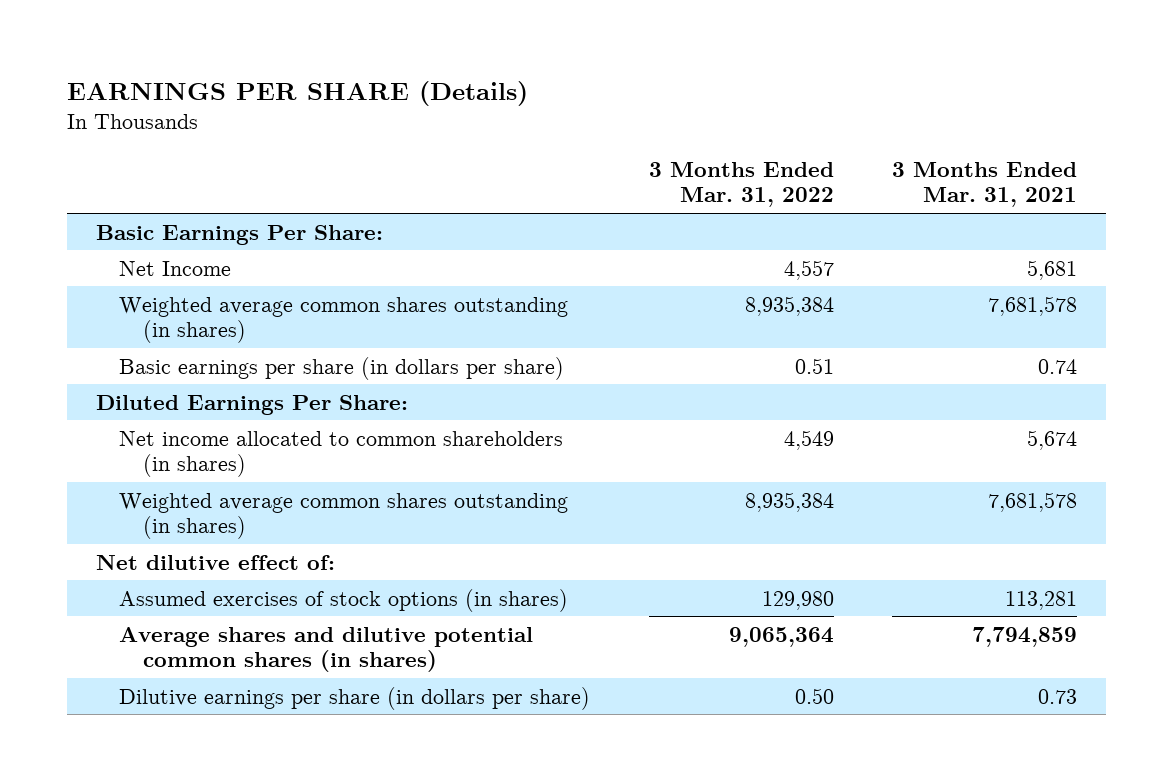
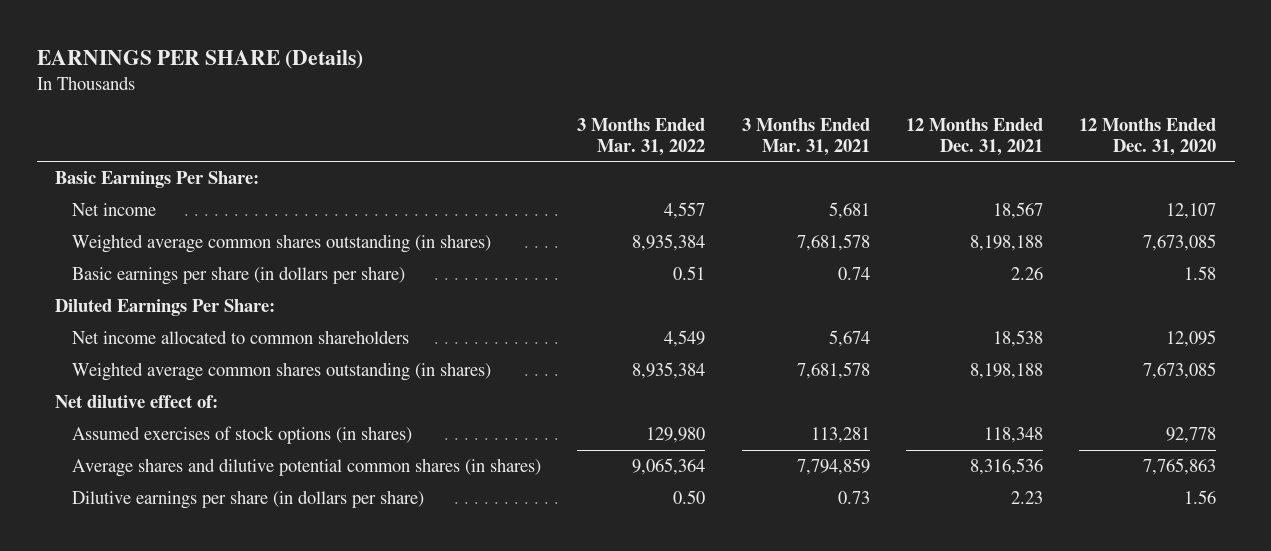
- | 3 Months Ended Mar. 31, 2022 | 3 Months Ended Mar. 31, 2021
+ | 3 Months Ended Mar. 31, 2022 | 3 Months Ended Mar. 31, 2021 | 12 Months Ended Dec. 31, 2021 | 12 Months Ended Dec. 31, 2020
- Net Income | 4,557 | 5,681
+ Net income | 4,557 | 5,681 | 18,567 | 12,107
- Net income allocated to common shareholders (in shares) | 4,549 | 5,674
+ Net income allocated to common shareholders | 4,549 | 5,674 | 18,538 | 12,095

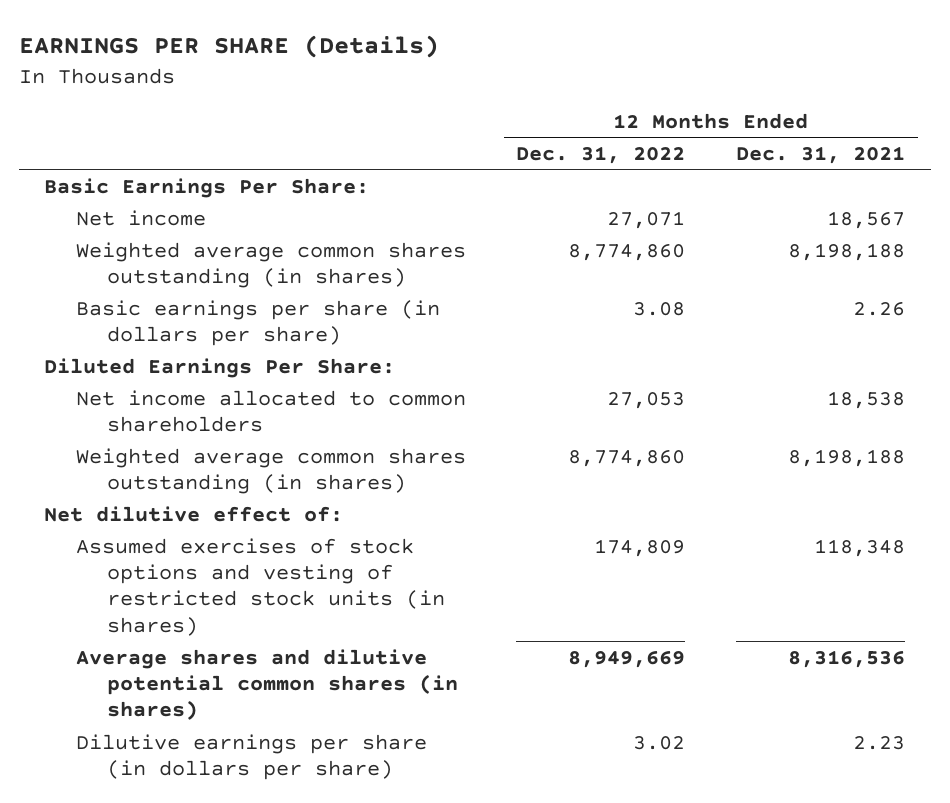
- | 3 Months Ended Mar. 31, 2022 | 3 Months Ended Mar. 31, 2021 | 12 Months Ended Dec. 31, 2021 | 12 Months Ended Dec. 31, 2020
+ | 12 Months Ended Dec. 31, 2022 | 12 Months Ended Dec. 31, 2021
- Assumed exercises of stock options (in shares) | 129,980 | 113,281 | 118,348 | 92,778
+ Assumed exercises of stock options and vesting of restricted stock units (in shares) | 174,809 | 118,348

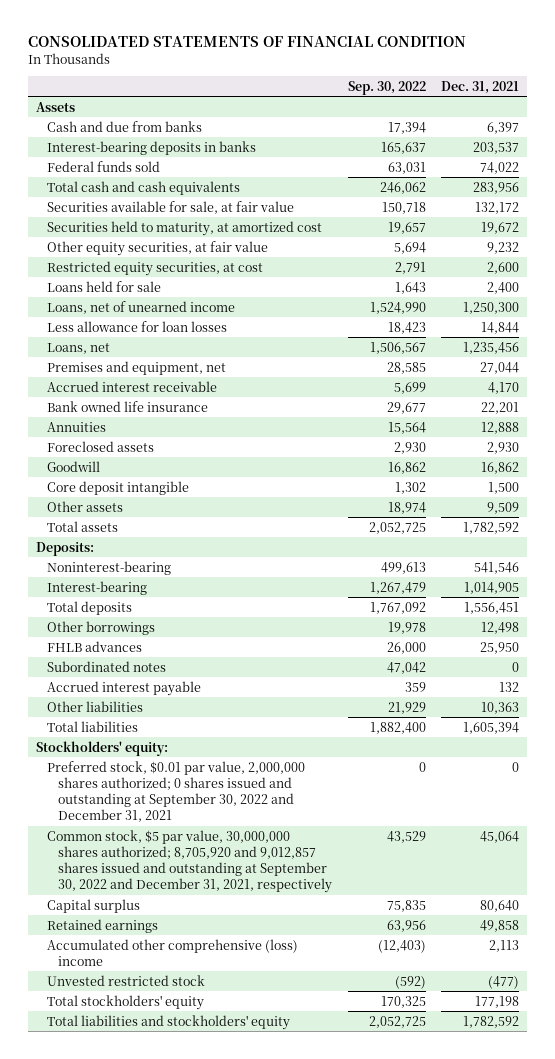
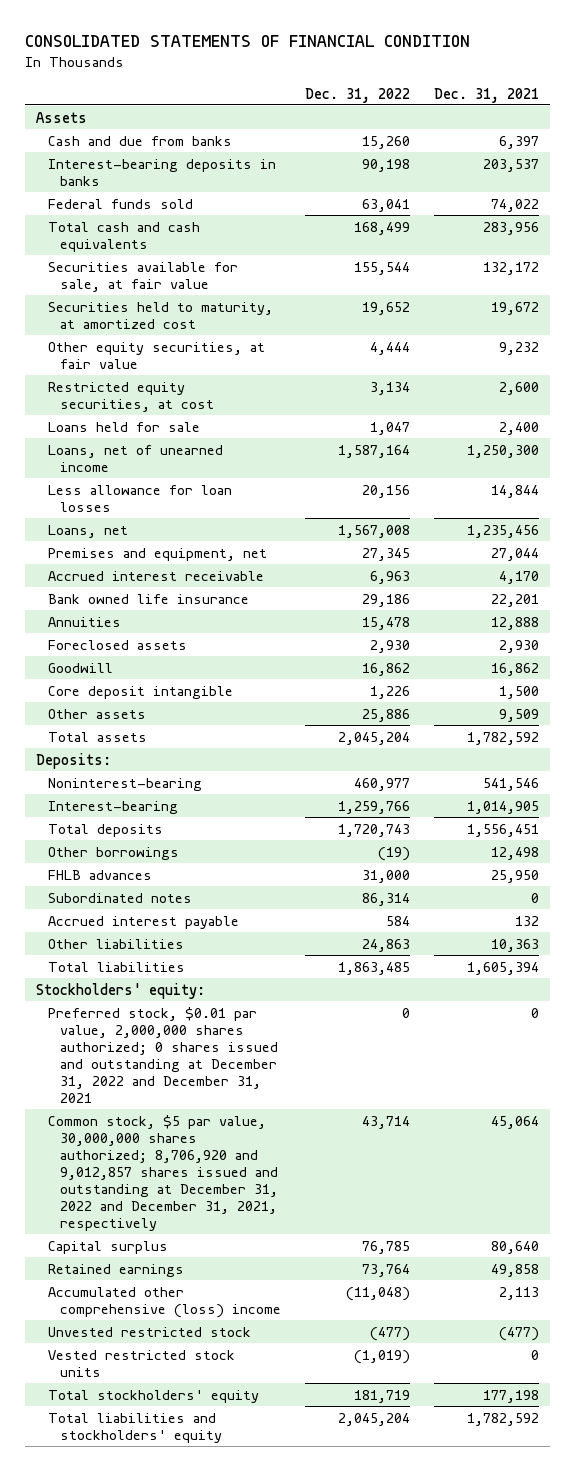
- | Sep. 30, 2022 | Dec. 31, 2021
+ | Dec. 31, 2022 | Dec. 31, 2021
- Preferred stock, $0.01 par value, 2,000,000 shares authorized; 0 shares issued and outstanding at September 30, 2022 and December 31, 2021 | 0 | 0
- Common stock, $5 par value, 30,000,000 shares authorized; 8,705,920 and 9,012,857 shares issued and outstanding at September 30, 2022 and December 31, 2021, respectively | 43,529 | 45,064
+ Preferred stock, $0.01 par value, 2,000,000 shares authorized; 0 shares issued and outstanding at December 31, 2022 and December 31, 2021 | 0 | 0
+ Common stock, $5 par value, 30,000,000 shares authorized; 8,706,920 and 9,012,857 shares issued and outstanding at December 31, 2022 and December 31, 2021, respectively | 43,714 | 45,064
+ Vested restricted stock units | (1,019) | 0

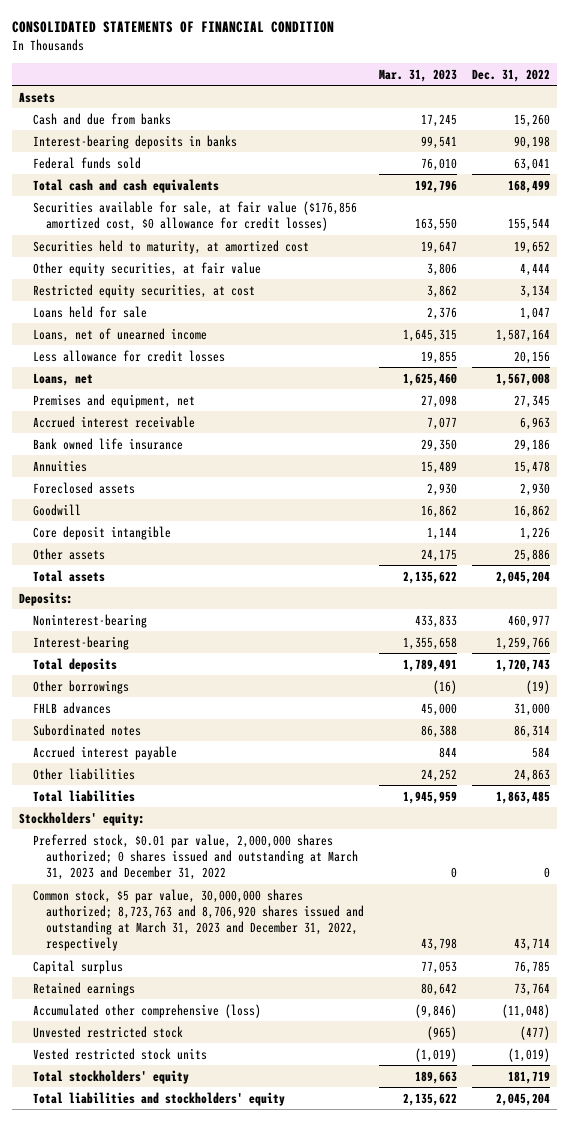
- | Dec. 31, 2022 | Dec. 31, 2021
+ | Mar. 31, 2023 | Dec. 31, 2022
- Securities available for sale, at fair value | 155,544 | 132,172
+ Securities available for sale, at fair value ($176,856 amortized cost, $0 allowance for credit losses) | 163,550 | 155,544
- Less allowance for loan losses | 20,156 | 14,844
+ Less allowance for credit losses | 19,855 | 20,156
- Preferred stock, $0.01 par value, 2,000,000 shares authorized; 0 shares issued and outstanding at December 31, 2022 and December 31, 2021 | 0 | 0
- Common stock, $5 par value, 30,000,000 shares authorized; 8,706,920 and 9,012,857 shares issued and outstanding at December 31, 2022 and December 31, 2021, respectively | 43,714 | 45,064
+ Preferred stock, $0.01 par value, 2,000,000 shares authorized; 0 shares issued and outstanding at March 31, 2023 and December 31, 2022 | 0 | 0
+ Common stock, $5 par value, 30,000,000 shares authorized; 8,723,763 and 8,706,920 shares issued and outstanding at March 31, 2023 and December 31, 2022, respectively | 43,798 | 43,714
- Accumulated other comprehensive (loss) income | (11,048) | 2,113
+ Accumulated other comprehensive (loss) | (9,846) | (11,048)

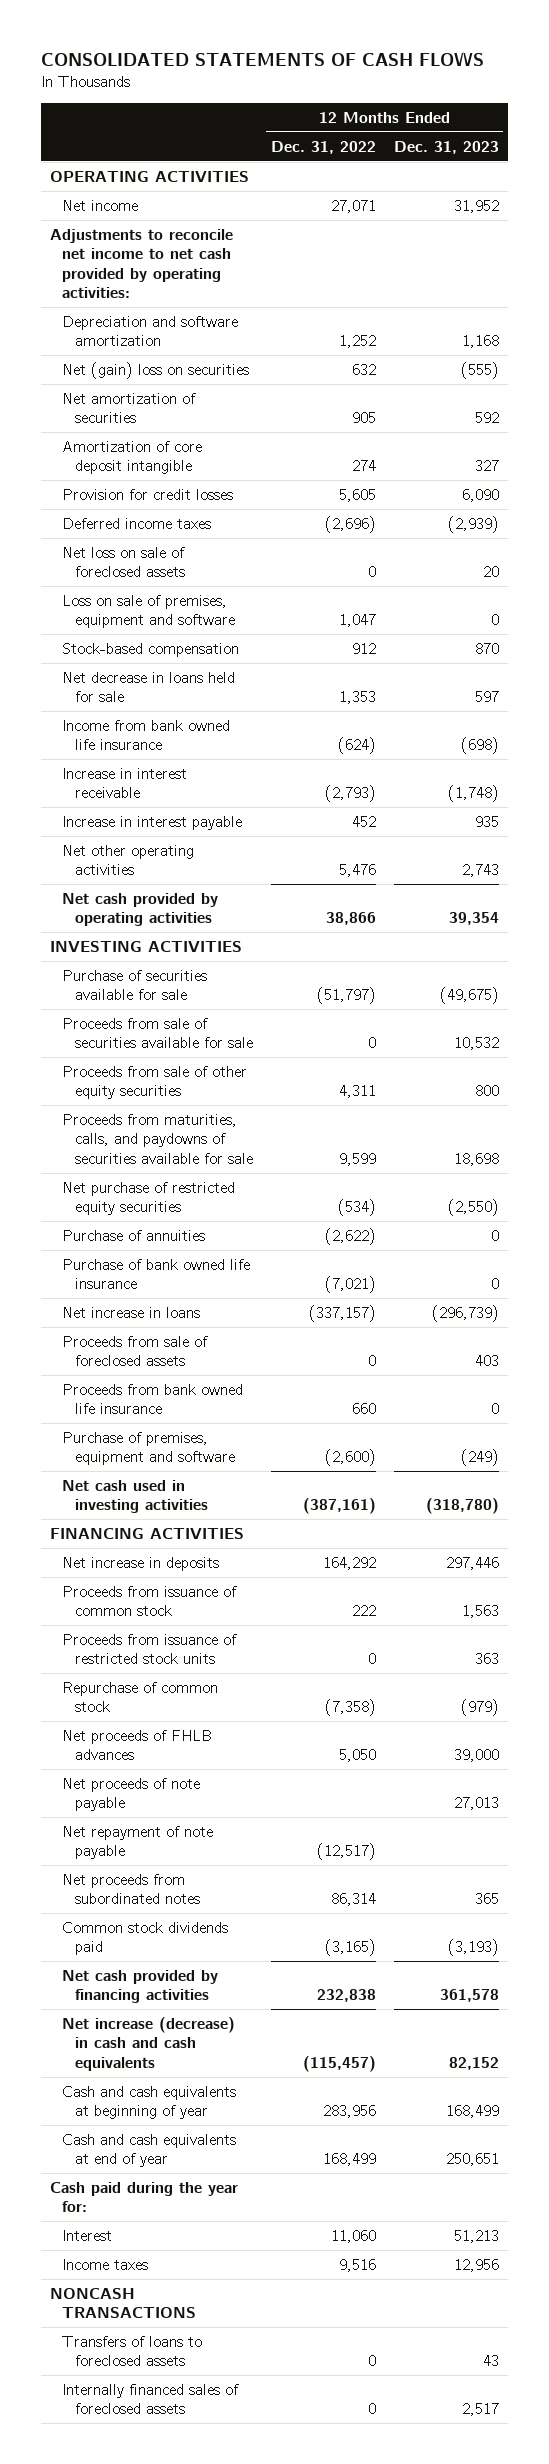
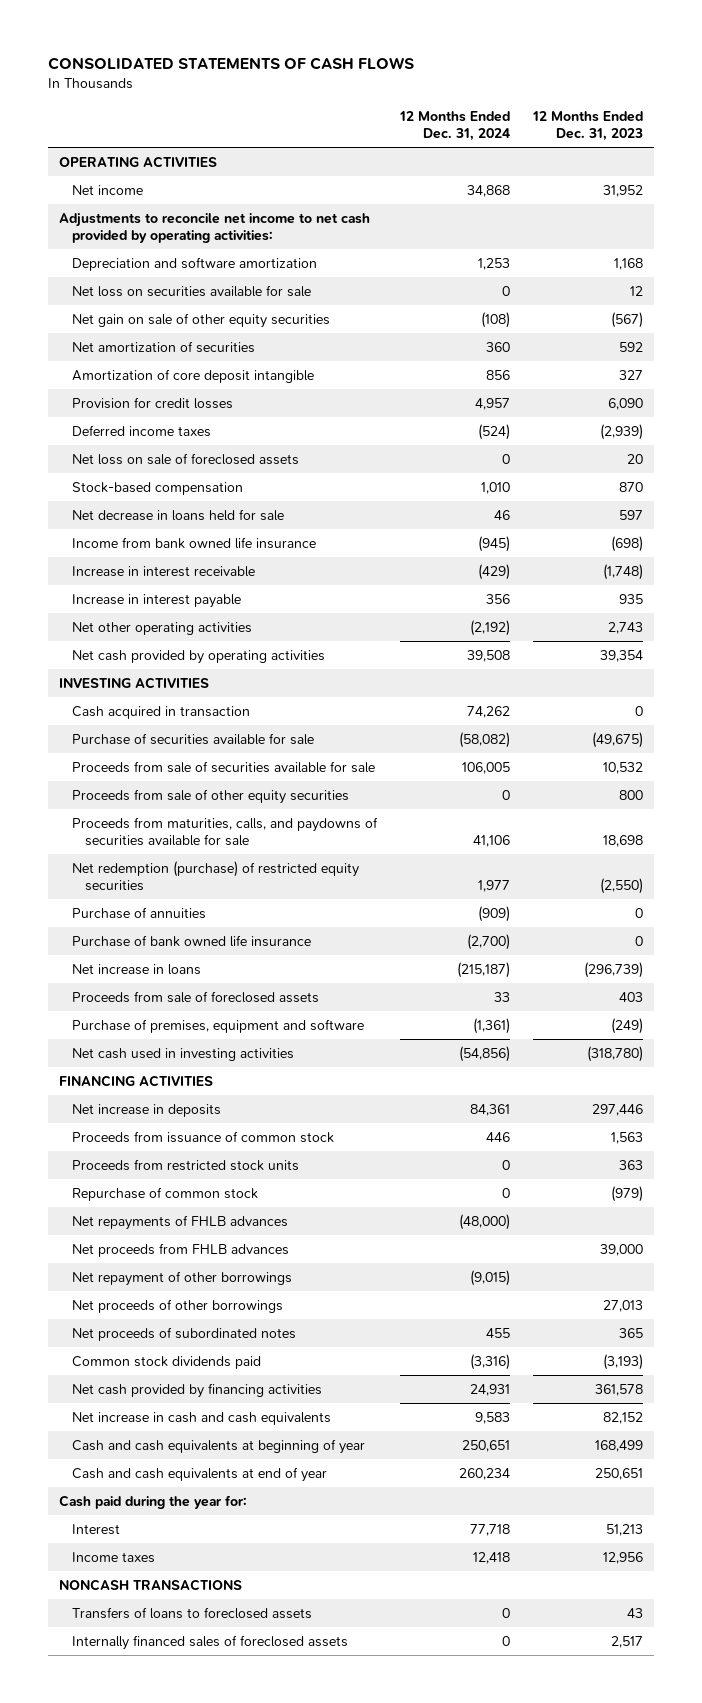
- | 12 Months Ended Dec. 31, 2022 | 12 Months Ended Dec. 31, 2023
+ | 12 Months Ended Dec. 31, 2024 | 12 Months Ended Dec. 31, 2023
- Net (gain) loss on securities | 632 | (555)
+ Net loss on securities available for sale | 0 | 12
+ Net gain on sale of other equity securities | (108) | (567)
- Loss on sale of premises, equipment and software | 1,047 | 0
+ Cash acquired in transaction | 74,262 | 0
- Net purchase of restricted equity securities | (534) | (2,550)
+ Net redemption (purchase) of restricted equity securities | 1,977 | (2,550)
- Proceeds from bank owned life insurance | 660 | 0
- Proceeds from issuance of restricted stock units | 0 | 363
+ Proceeds from restricted stock units | 0 | 363
- Net proceeds of FHLB advances | 5,050 | 39,000
- Net proceeds of note payable | | 27,013
- Net repayment of note payable | (12,517) |
- Net proceeds from subordinated notes | 86,314 | 365
+ Net repayments of FHLB advances | (48,000) |
+ Net proceeds from FHLB advances | | 39,000
+ Net repayment of other borrowings | (9,015) |
+ Net proceeds of other borrowings | | 27,013
+ Net proceeds of subordinated notes | 455 | 365
- Net increase (decrease) in cash and cash equivalents | (115,457) | 82,152
+ Net increase in cash and cash equivalents | 9,583 | 82,152

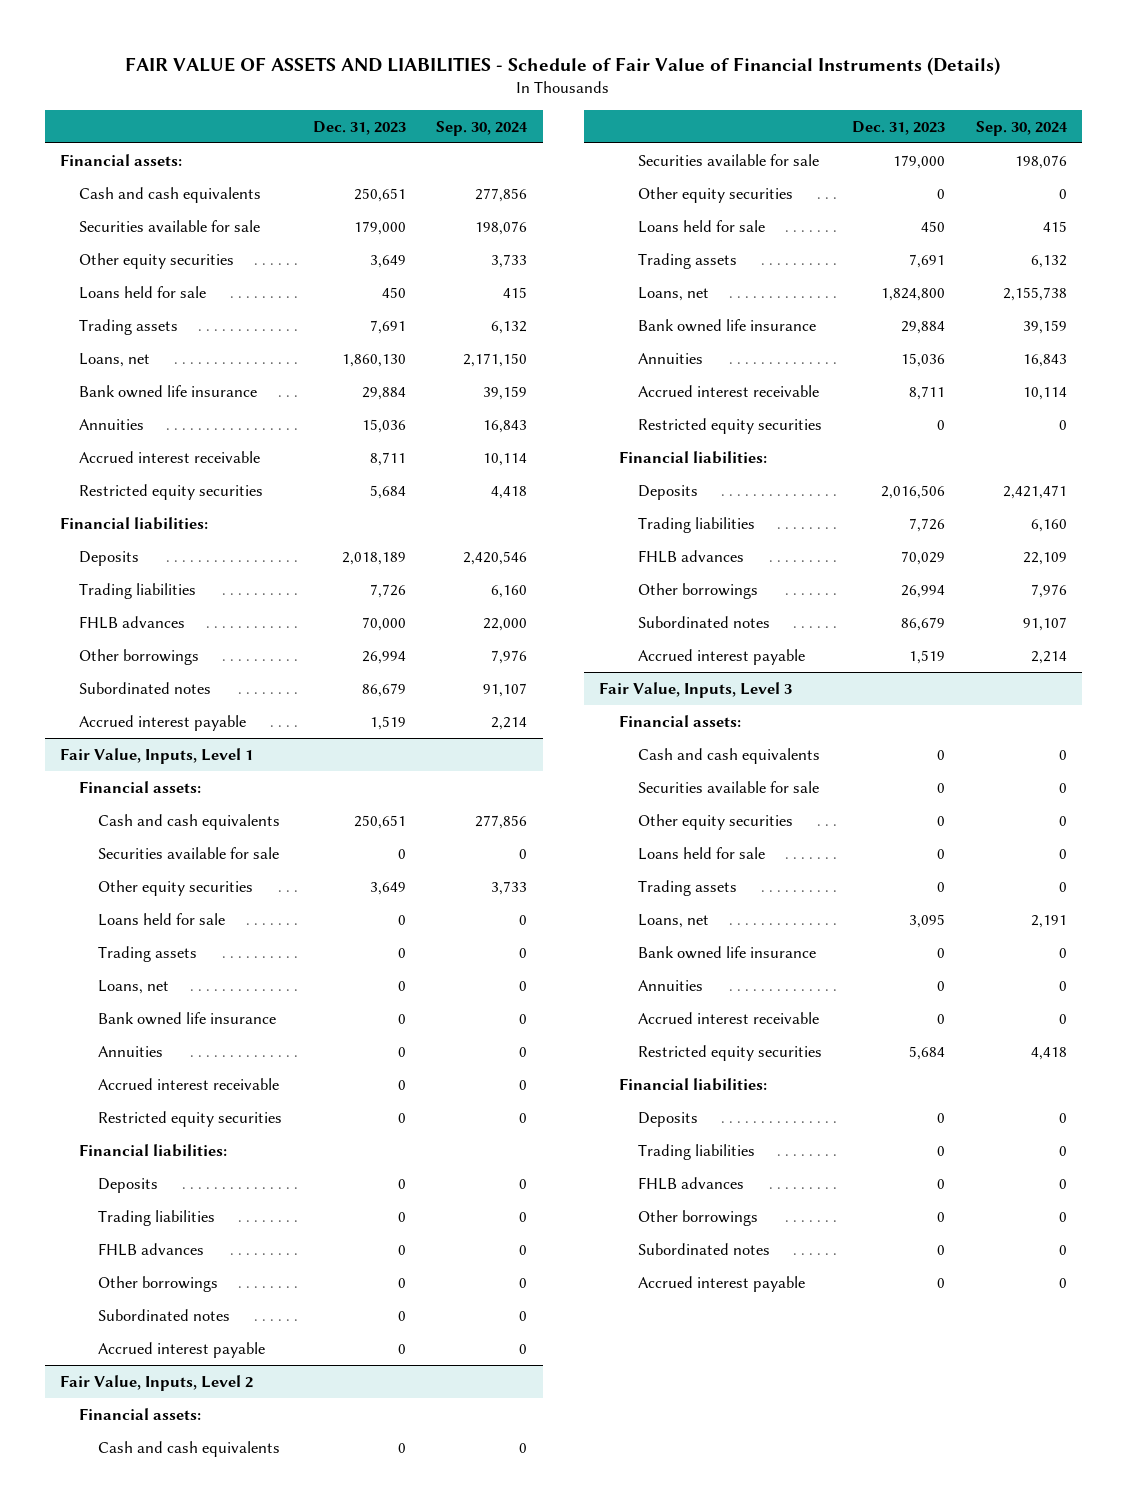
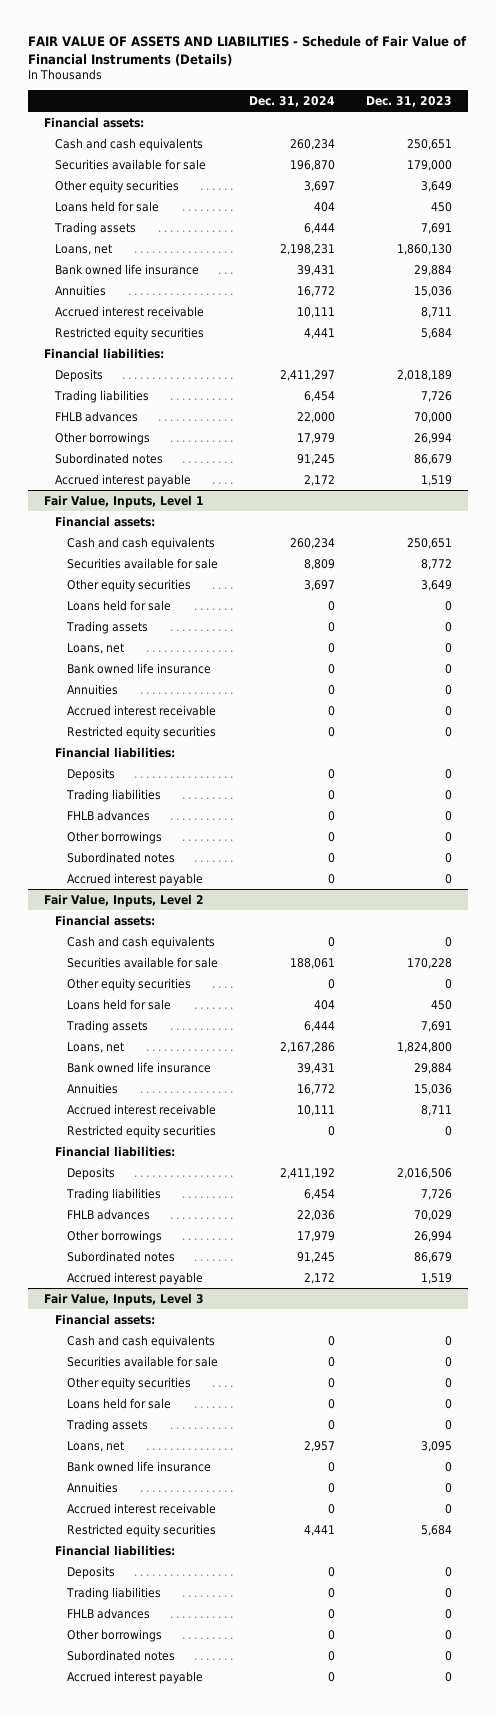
- | Dec. 31, 2023 | Sep. 30, 2024
+ | Dec. 31, 2024 | Dec. 31, 2023
@ Fair Value, Inputs, Level 1
- Securities available for sale | 0 | 0
+ Securities available for sale | 8,809 | 8,772
@ Fair Value, Inputs, Level 2
- Securities available for sale | 179,000 | 198,076
+ Securities available for sale | 188,061 | 170,228

